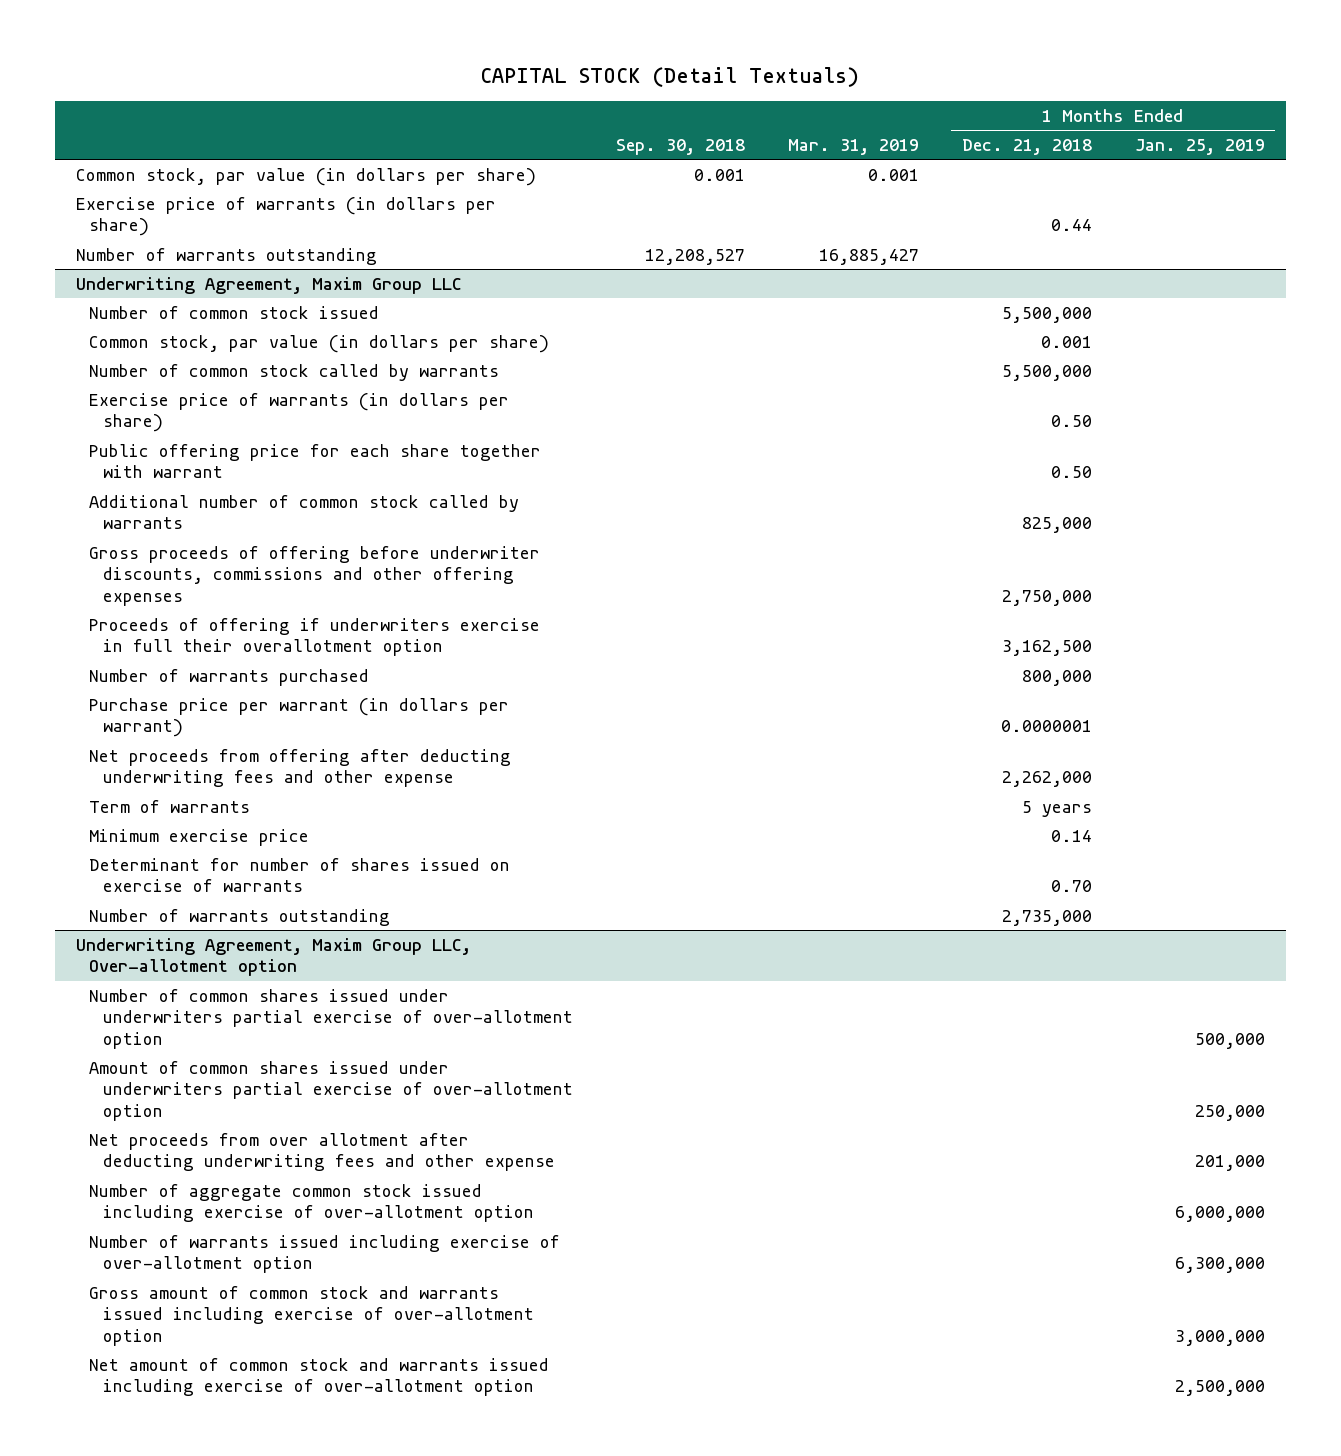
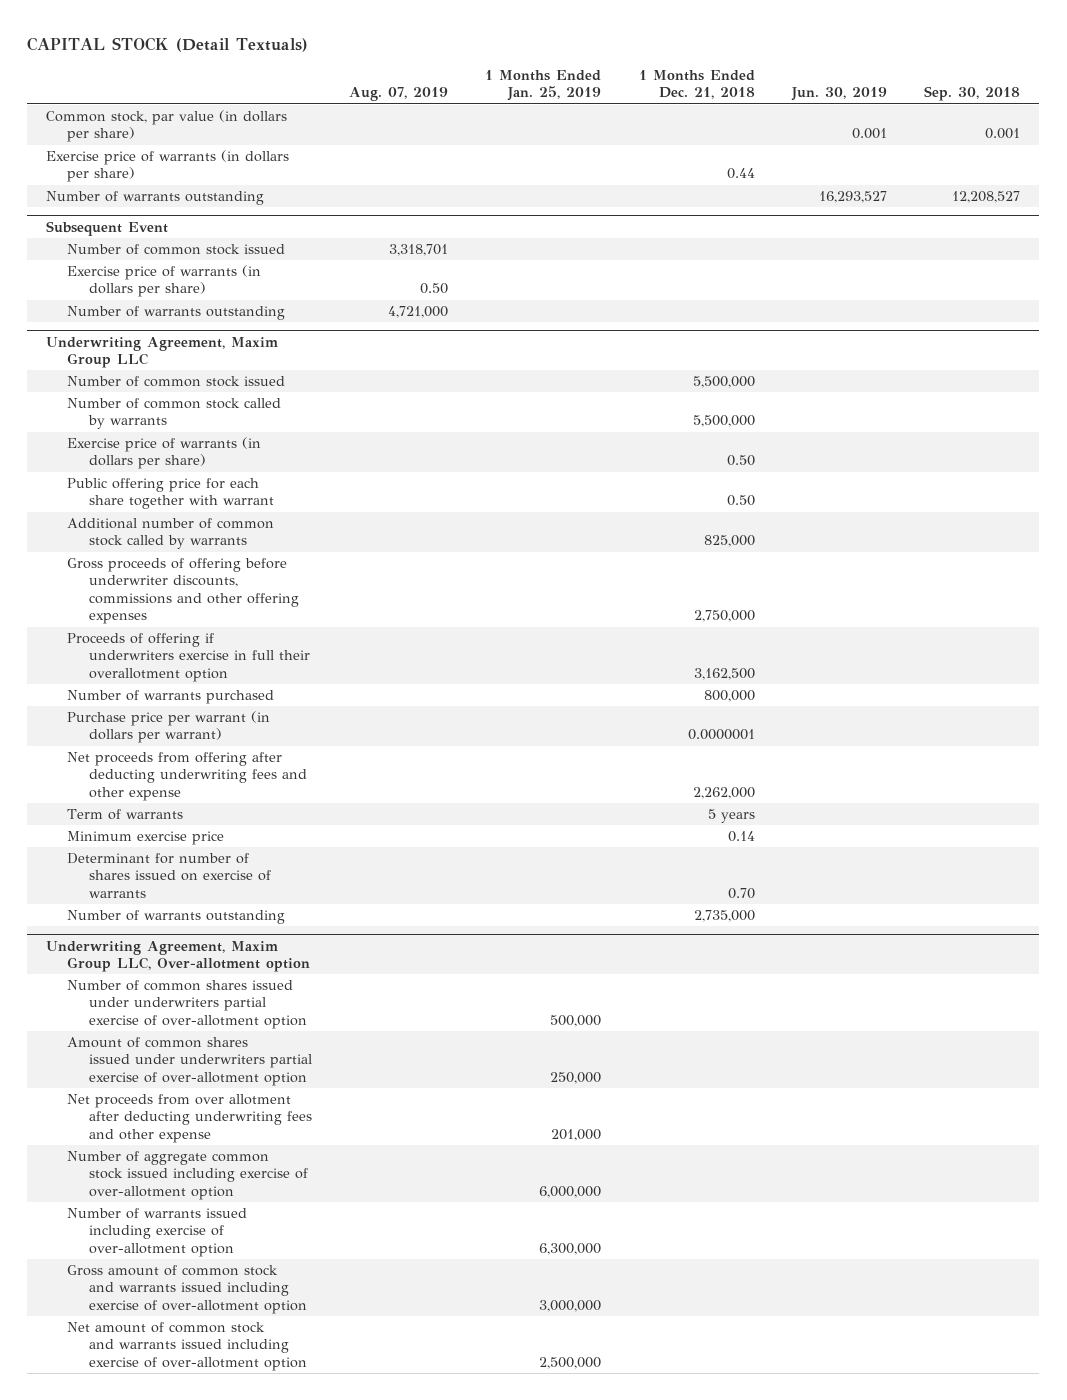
- | Sep. 30, 2018 | Mar. 31, 2019 | 1 Months Ended Dec. 21, 2018 | 1 Months Ended Jan. 25, 2019
+ | Aug. 07, 2019 | 1 Months Ended Jan. 25, 2019 | 1 Months Ended Dec. 21, 2018 | Jun. 30, 2019 | Sep. 30, 2018
+ Subsequent Event
+ Number of common stock issued | 3,318,701 | | | |
+ Exercise price of warrants (in dollars per share) | 0.50 | | | |
+ Number of warrants outstanding | 4,721,000 | | | |
@ Underwriting Agreement, Maxim Group LLC
- Common stock, par value (in dollars per share) | | | 0.001 |

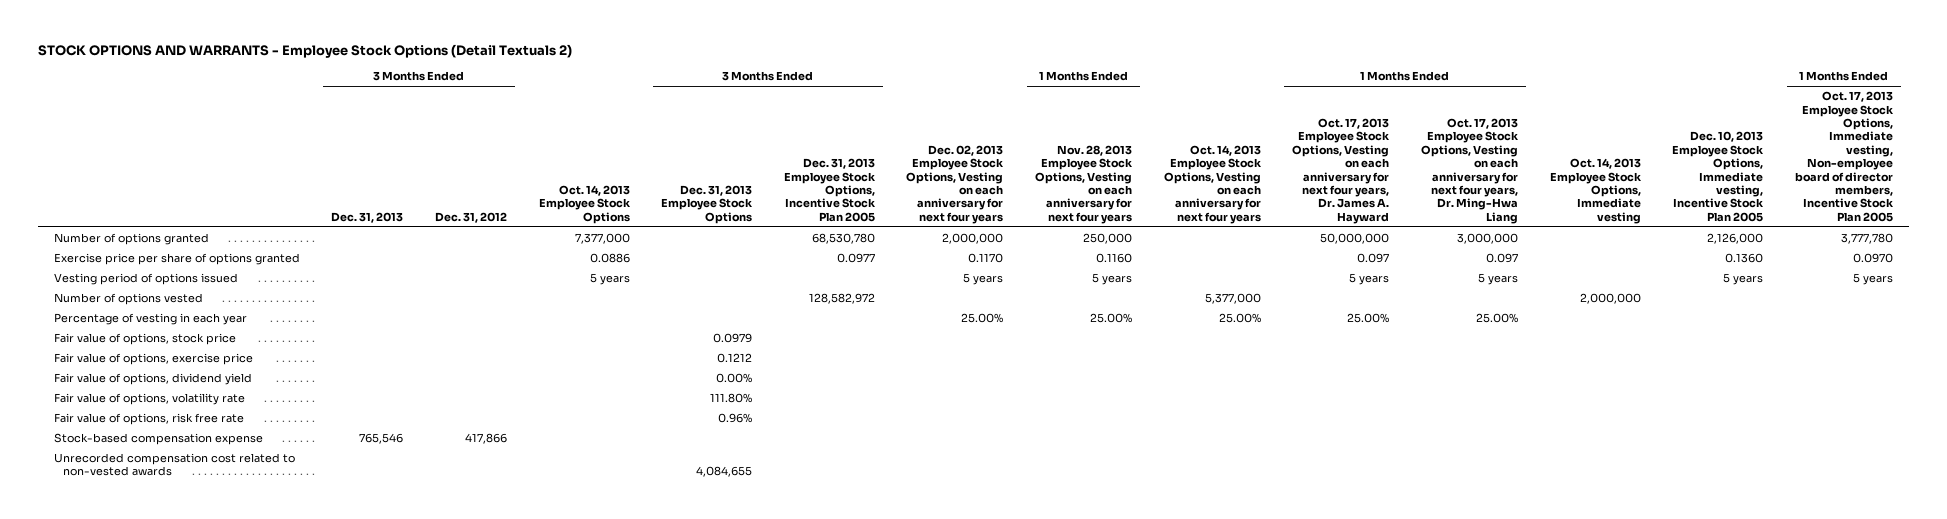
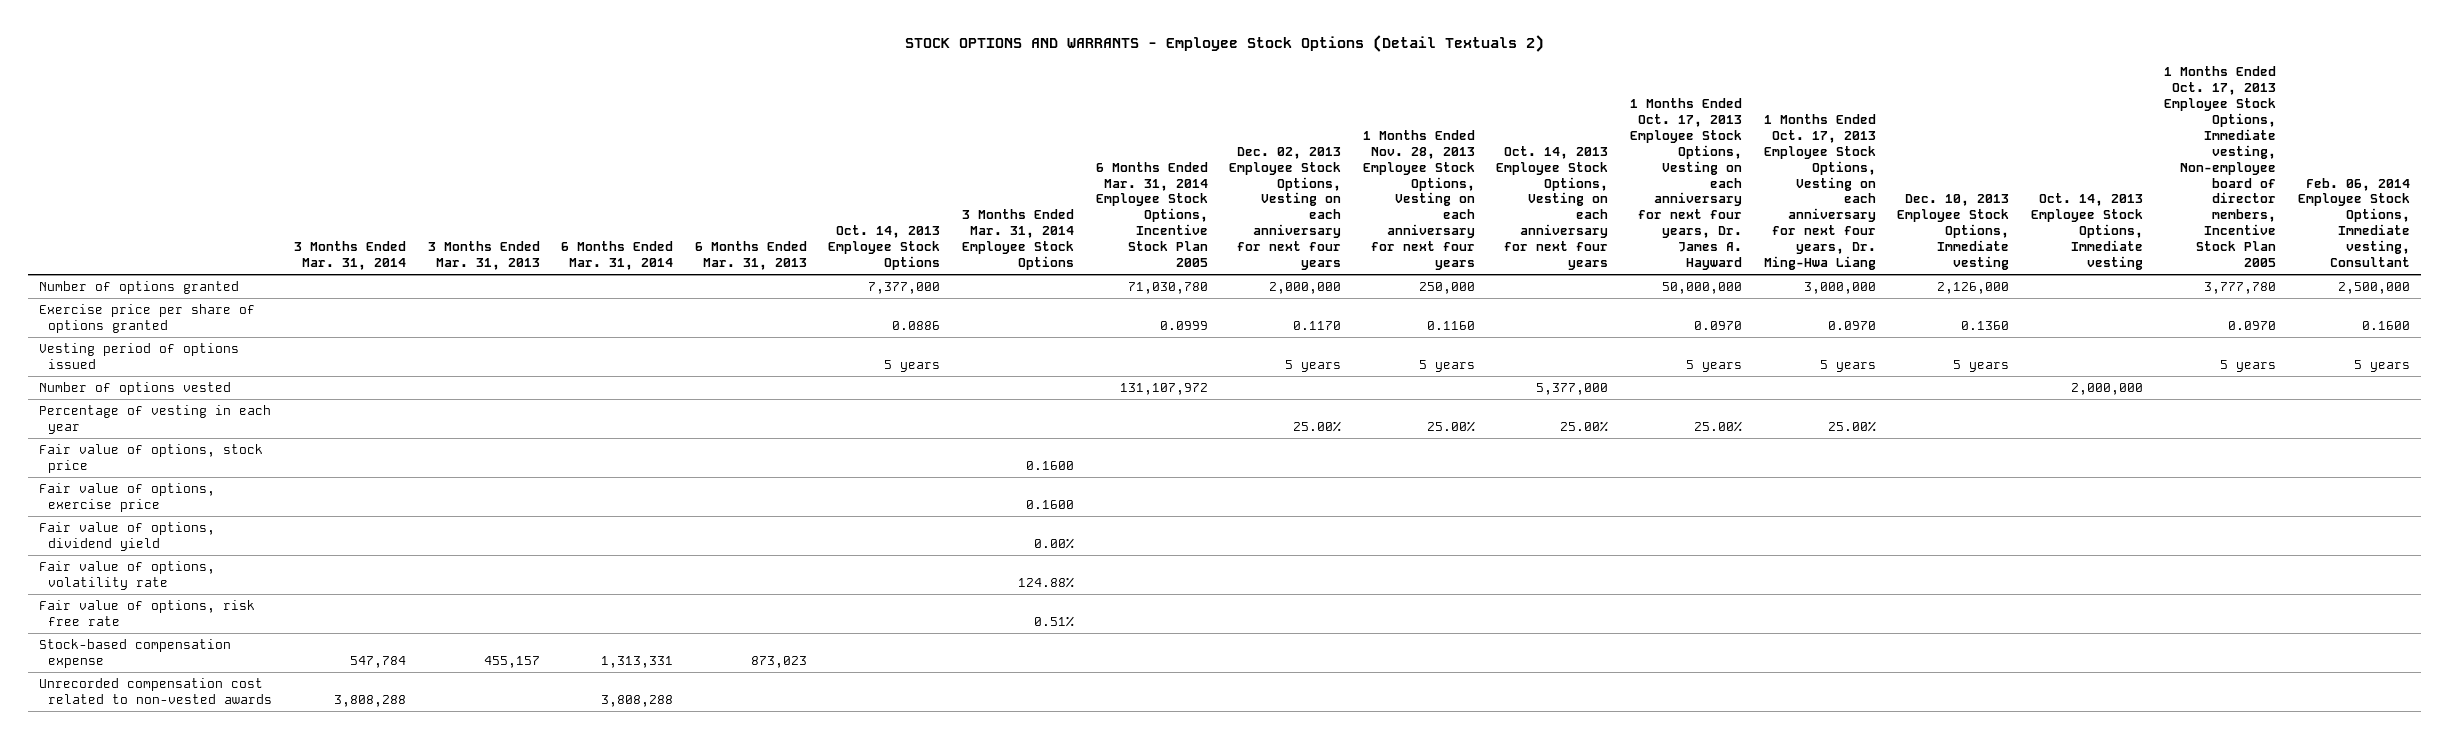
- | 3 Months Ended Dec. 31, 2013 | 3 Months Ended Dec. 31, 2012 | Oct. 14, 2013 Employee Stock Options | 3 Months Ended Dec. 31, 2013 Employee Stock Options | 3 Months Ended Dec. 31, 2013 Employee Stock Options, Incentive Stock Plan 2005 | Dec. 02, 2013 Employee Stock Options, Vesting on each anniversary for next four years | 1 Months Ended Nov. 28, 2013 Employee Stock Options, Vesting on each anniversary for next four years | Oct. 14, 2013 Employee Stock Options, Vesting on each anniversary for next four years | 1 Months Ended Oct. 17, 2013 Employee Stock Options, Vesting on each anniversary for next four years, Dr. James A. Hayward | 1 Months Ended Oct. 17, 2013 Employee Stock Options, Vesting on each anniversary for next four years, Dr. Ming-Hwa Liang | Oct. 14, 2013 Employee Stock Options, Immediate vesting | Dec. 10, 2013 Employee Stock Options, Immediate vesting, Incentive Stock Plan 2005 | 1 Months Ended Oct. 17, 2013 Employee Stock Options, Immediate vesting, Non-employee board of director members, Incentive Stock Plan 2005
+ | 3 Months Ended Mar. 31, 2014 | 3 Months Ended Mar. 31, 2013 | 6 Months Ended Mar. 31, 2014 | 6 Months Ended Mar. 31, 2013 | Oct. 14, 2013 Employee Stock Options | 3 Months Ended Mar. 31, 2014 Employee Stock Options | 6 Months Ended Mar. 31, 2014 Employee Stock Options, Incentive Stock Plan 2005 | Dec. 02, 2013 Employee Stock Options, Vesting on each anniversary for next four years | 1 Months Ended Nov. 28, 2013 Employee Stock Options, Vesting on each anniversary for next four years | Oct. 14, 2013 Employee Stock Options, Vesting on each anniversary for next four years | 1 Months Ended Oct. 17, 2013 Employee Stock Options, Vesting on each anniversary for next four years, Dr. James A. Hayward | 1 Months Ended Oct. 17, 2013 Employee Stock Options, Vesting on each anniversary for next four years, Dr. Ming-Hwa Liang | Dec. 10, 2013 Employee Stock Options, Immediate vesting | Oct. 14, 2013 Employee Stock Options, Immediate vesting | 1 Months Ended Oct. 17, 2013 Employee Stock Options, Immediate vesting, Non-employee board of director members, Incentive Stock Plan 2005 | Feb. 06, 2014 Employee Stock Options, Immediate vesting, Consultant
- Exercise price per share of options granted | | | 0.0886 | | 0.0977 | 0.1170 | 0.1160 | | 0.097 | 0.097 | | 0.1360 | 0.0970
+ Exercise price per share of options granted | | | | | 0.0886 | | 0.0999 | 0.1170 | 0.1160 | | 0.0970 | 0.0970 | 0.1360 | | 0.0970 | 0.1600

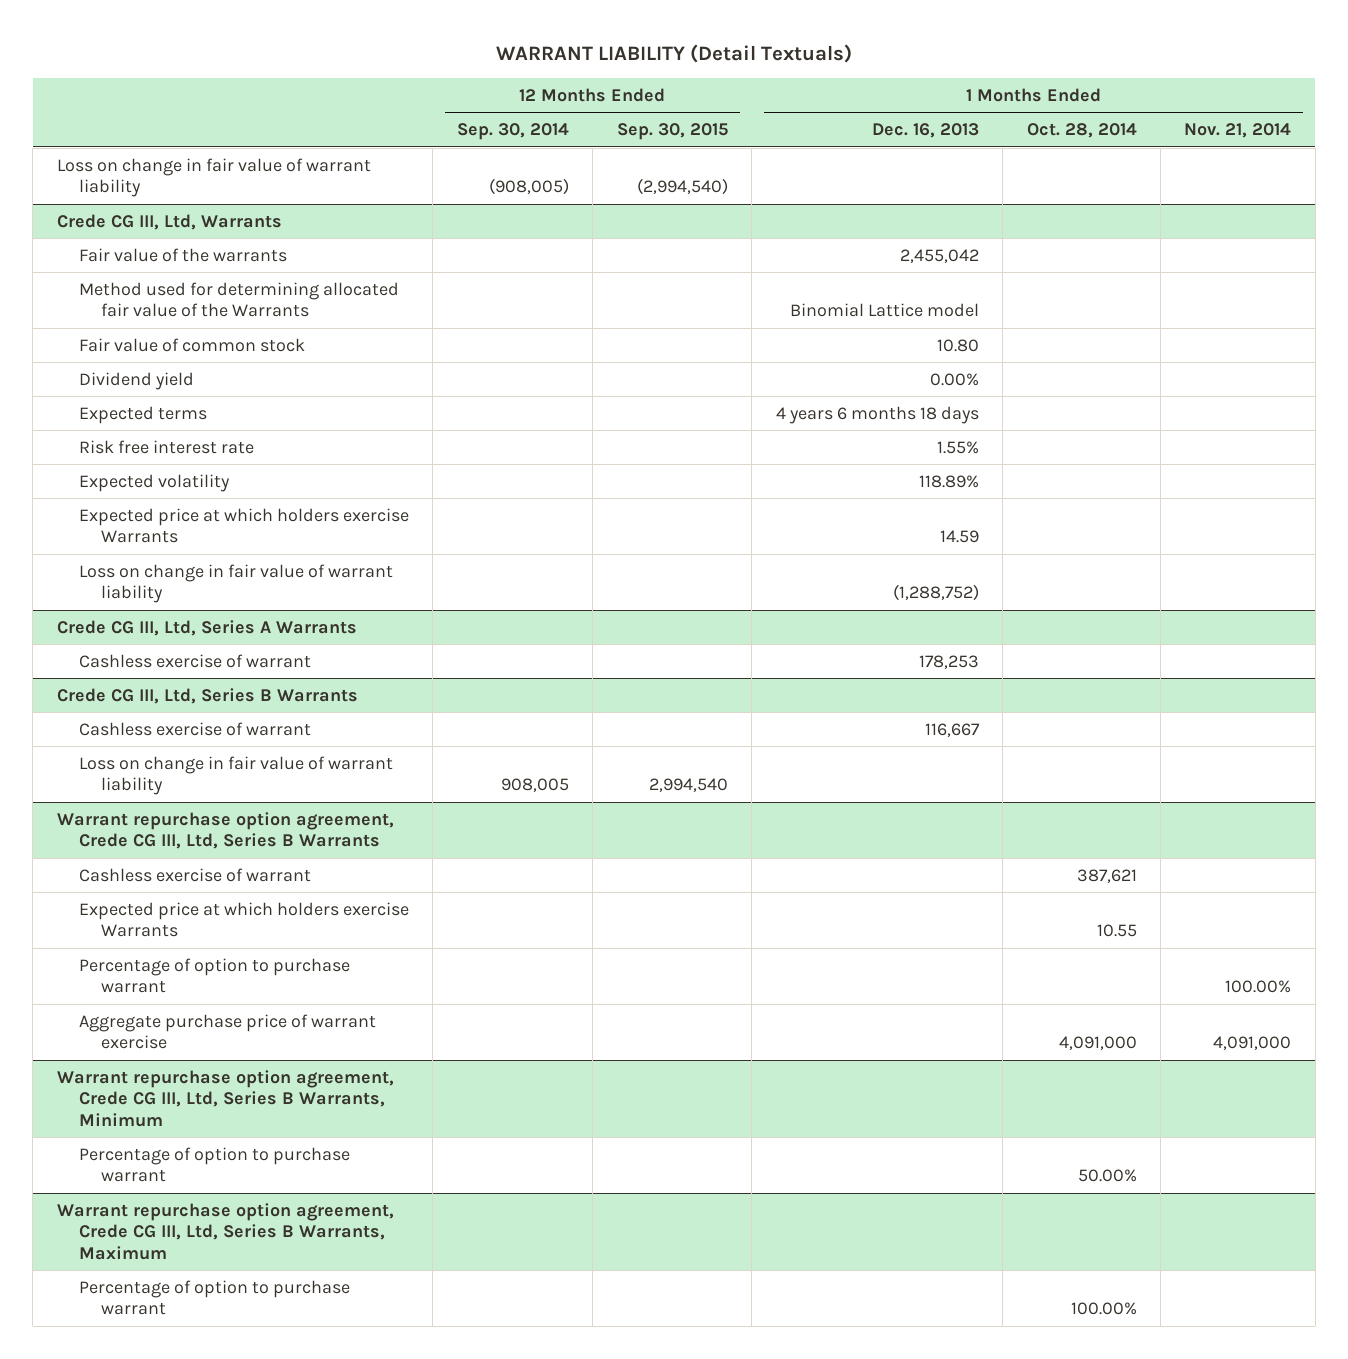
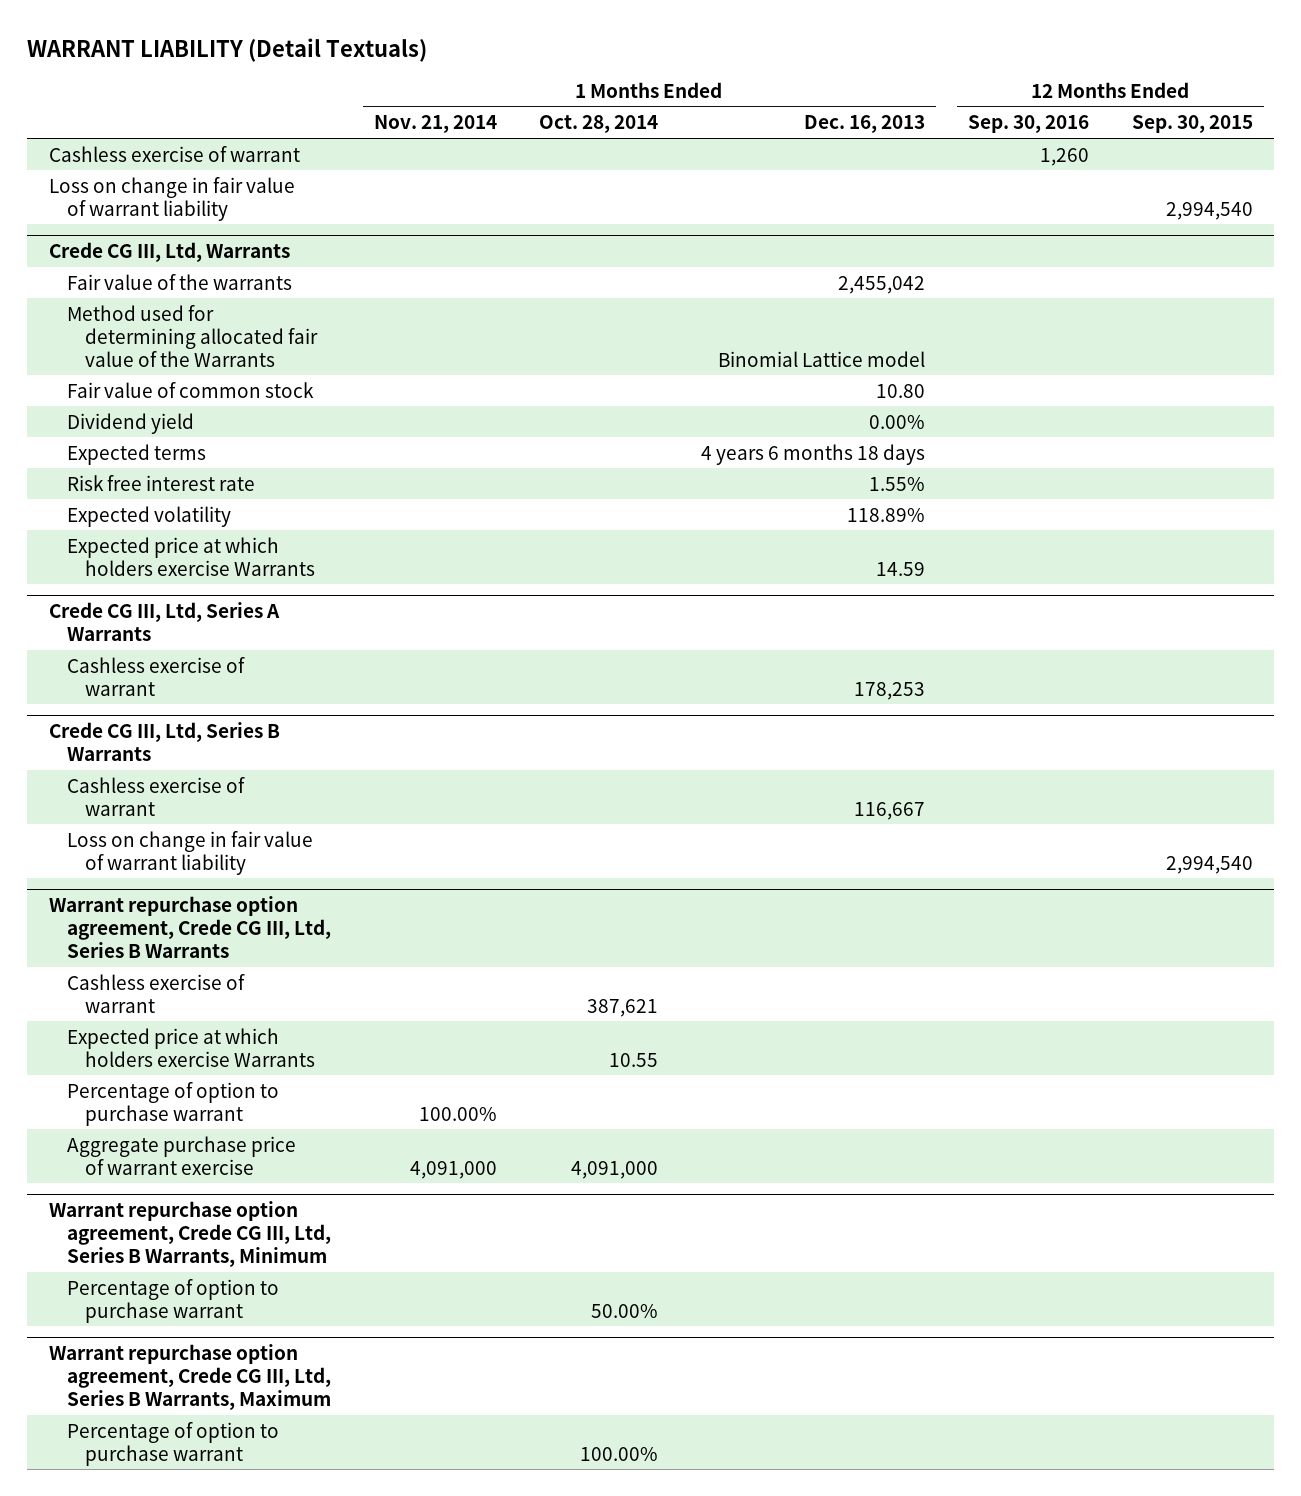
- | 12 Months Ended Sep. 30, 2014 | 12 Months Ended Sep. 30, 2015 | 1 Months Ended Dec. 16, 2013 | 1 Months Ended Oct. 28, 2014 | 1 Months Ended Nov. 21, 2014
+ | 1 Months Ended Nov. 21, 2014 | 1 Months Ended Oct. 28, 2014 | 1 Months Ended Dec. 16, 2013 | 12 Months Ended Sep. 30, 2016 | 12 Months Ended Sep. 30, 2015
- Loss on change in fair value of warrant liability | (908,005) | (2,994,540) | | |
+ Cashless exercise of warrant | | | | 1,260 |
+ Loss on change in fair value of warrant liability | | | | | 2,994,540
@ Crede CG III, Ltd, Warrants
- Loss on change in fair value of warrant liability | | | (1,288,752) | |

